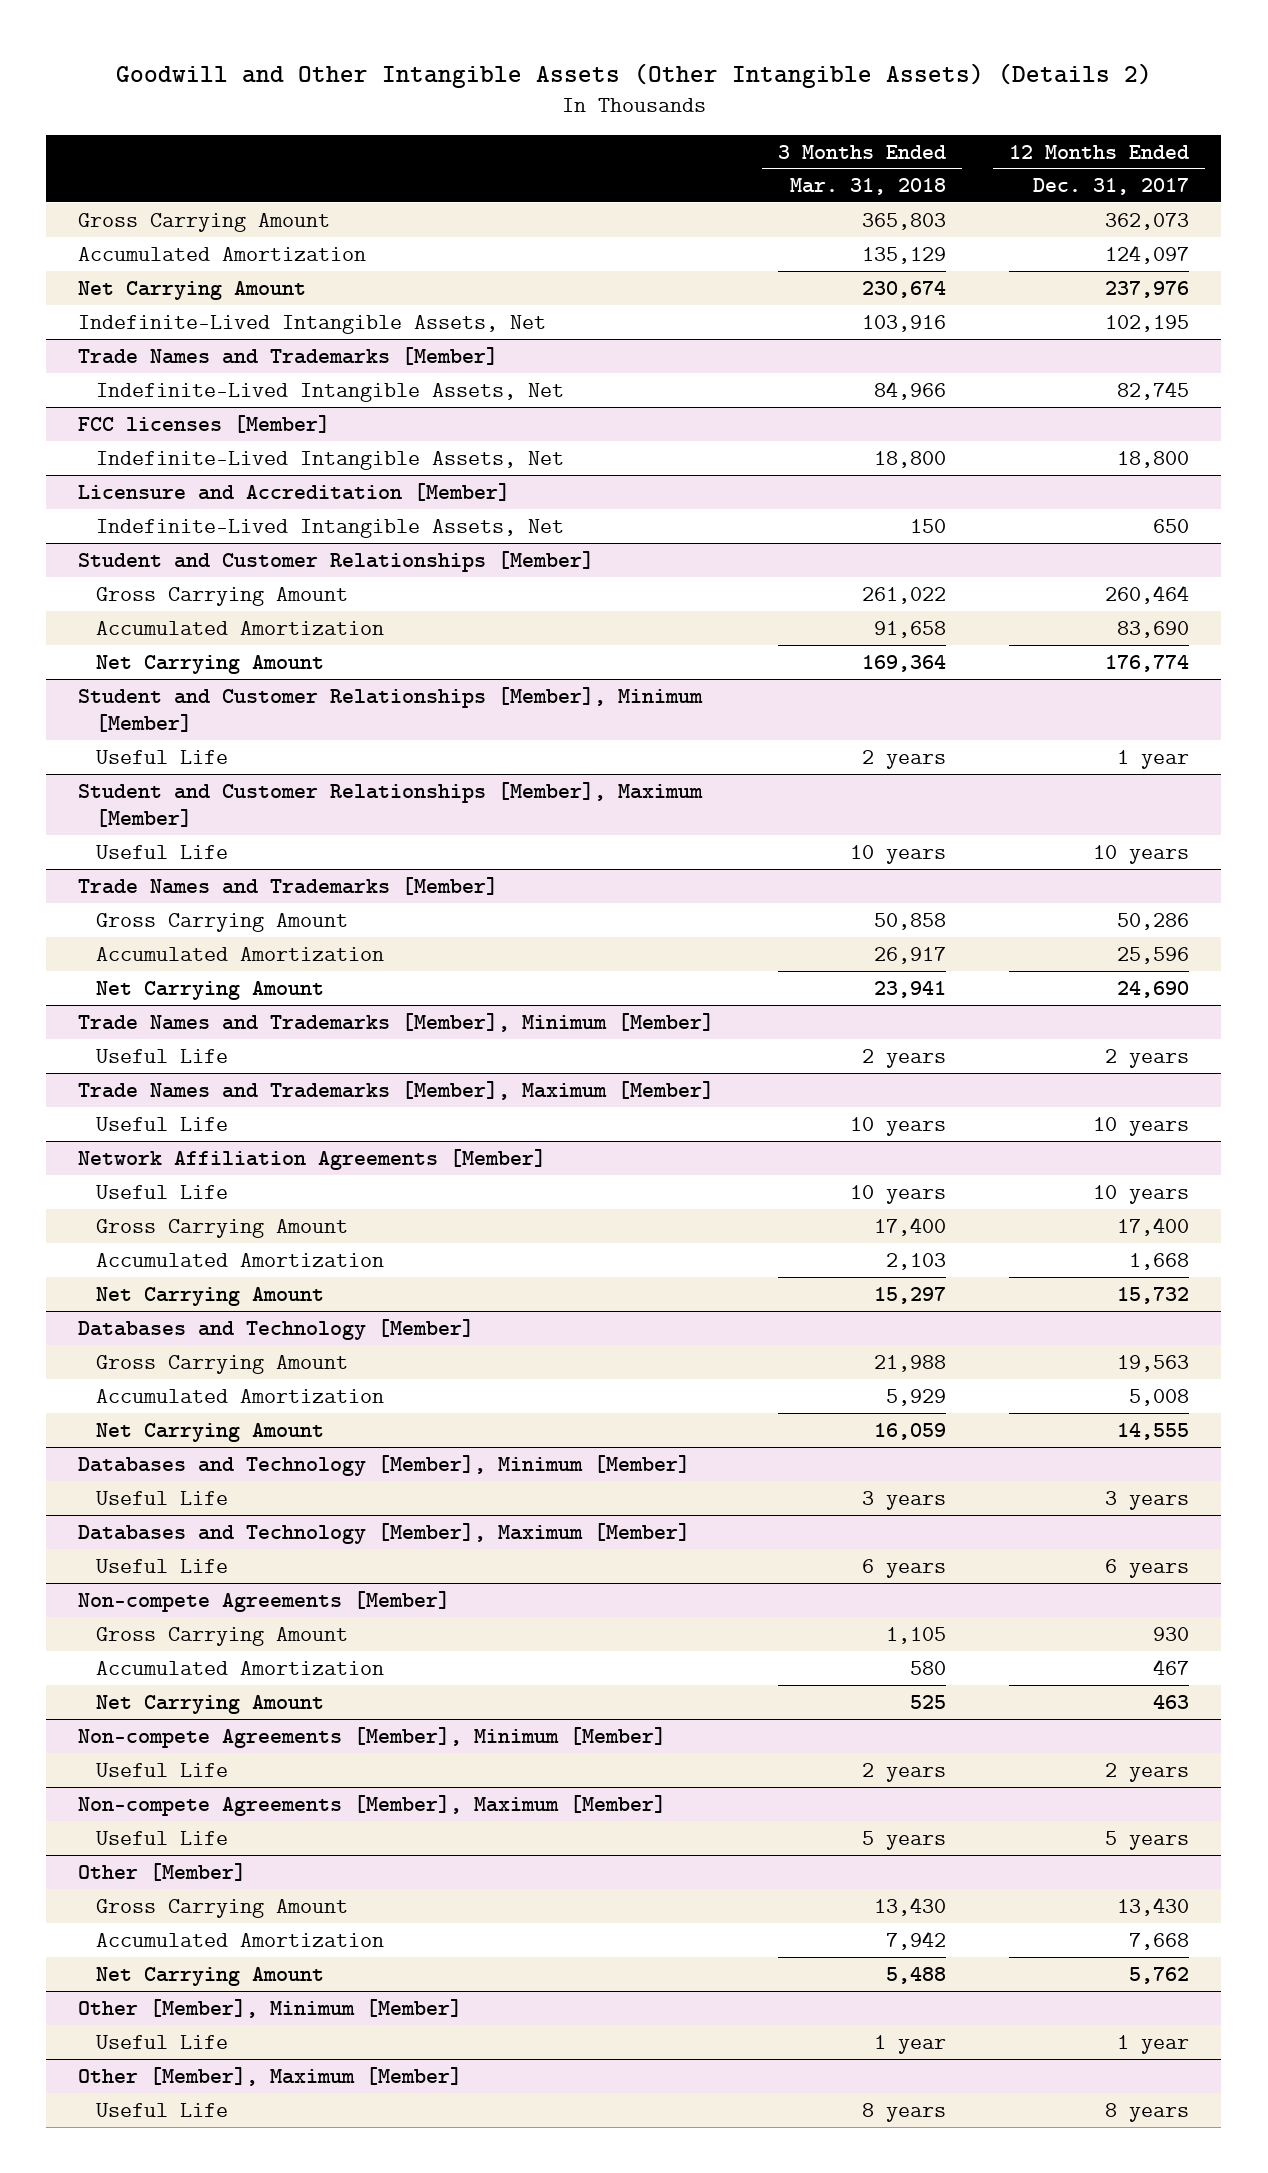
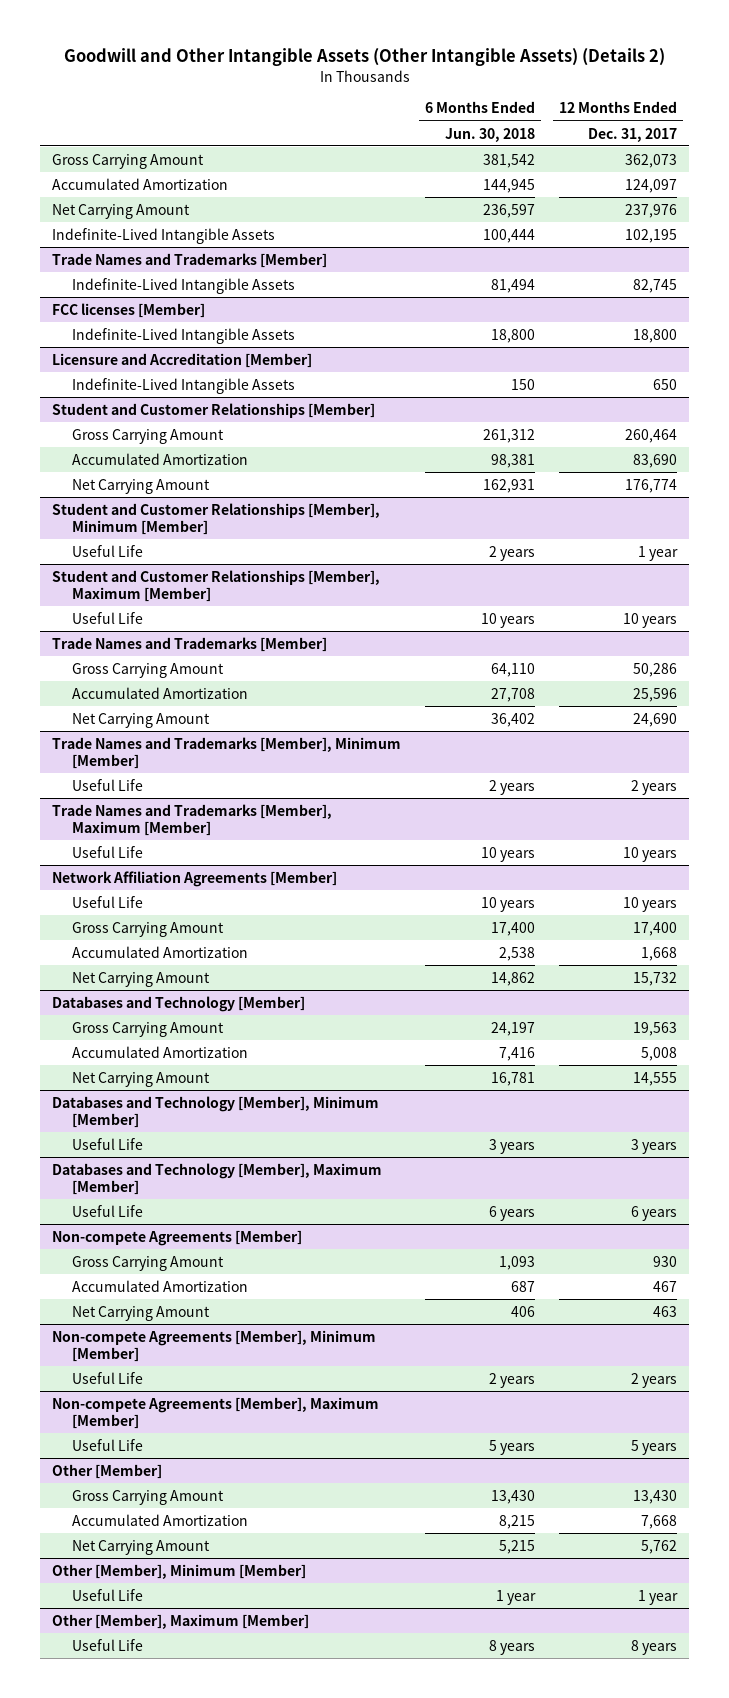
- | 3 Months Ended Mar. 31, 2018 | 12 Months Ended Dec. 31, 2017
+ | 6 Months Ended Jun. 30, 2018 | 12 Months Ended Dec. 31, 2017
- Indefinite-Lived Intangible Assets, Net | 103,916 | 102,195
+ Indefinite-Lived Intangible Assets | 100,444 | 102,195
@ Trade Names and Trademarks [Member]
- Indefinite-Lived Intangible Assets, Net | 84,966 | 82,745
+ Indefinite-Lived Intangible Assets | 81,494 | 82,745
@ FCC licenses [Member]
- Indefinite-Lived Intangible Assets, Net | 18,800 | 18,800
+ Indefinite-Lived Intangible Assets | 18,800 | 18,800
@ Licensure and Accreditation [Member]
- Indefinite-Lived Intangible Assets, Net | 150 | 650
+ Indefinite-Lived Intangible Assets | 150 | 650

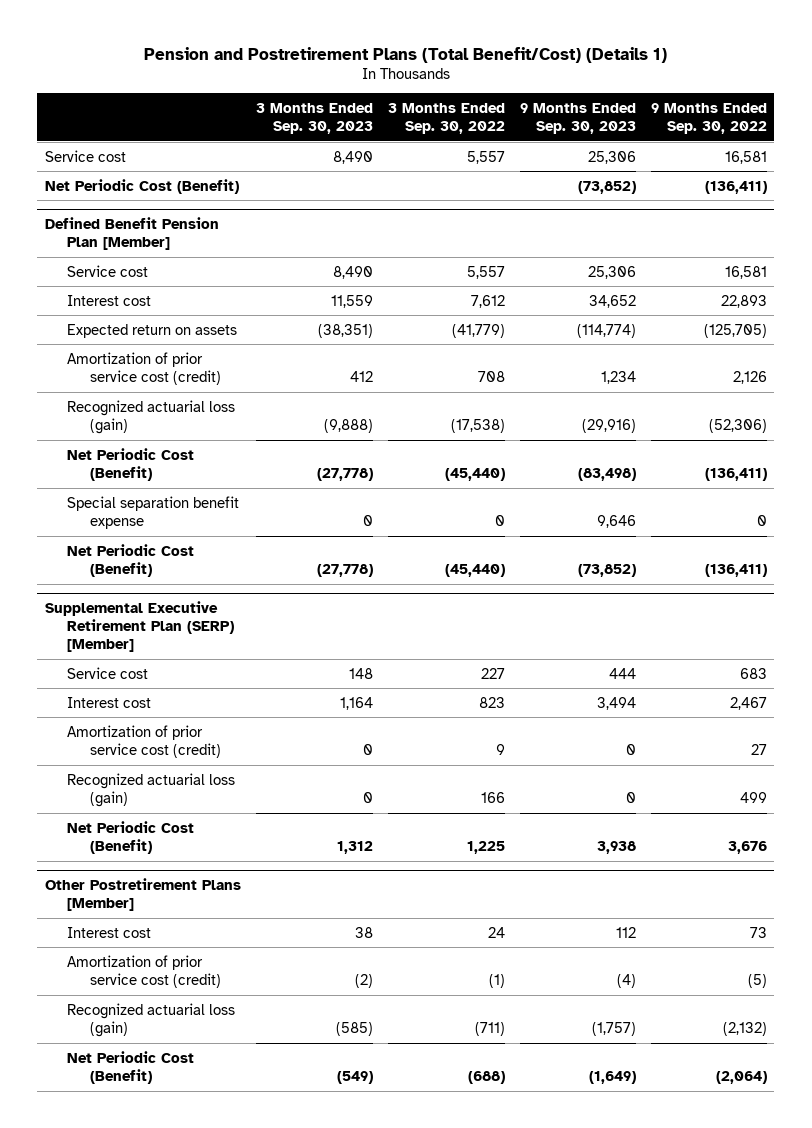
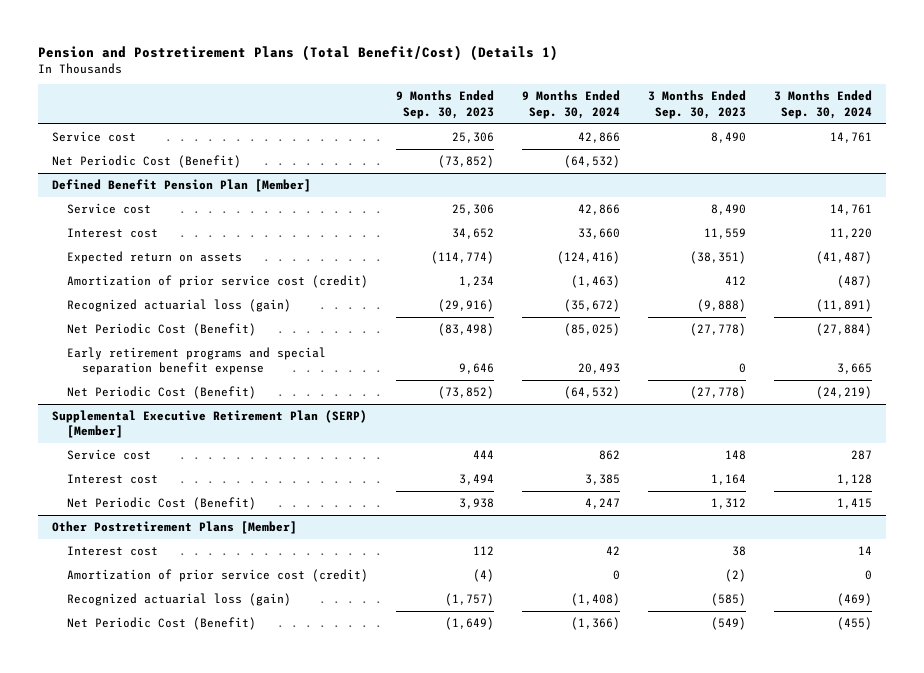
- | 3 Months Ended Sep. 30, 2023 | 3 Months Ended Sep. 30, 2022 | 9 Months Ended Sep. 30, 2023 | 9 Months Ended Sep. 30, 2022
+ | 9 Months Ended Sep. 30, 2023 | 9 Months Ended Sep. 30, 2024 | 3 Months Ended Sep. 30, 2023 | 3 Months Ended Sep. 30, 2024
@ Defined Benefit Pension Plan [Member]
- Special separation benefit expense | 0 | 0 | 9,646 | 0
+ Early retirement programs and special separation benefit expense | 9,646 | 20,493 | 0 | 3,665
@ Supplemental Executive Retirement Plan (SERP) [Member]
- Amortization of prior service cost (credit) | 0 | 9 | 0 | 27
- Recognized actuarial loss (gain) | 0 | 166 | 0 | 499

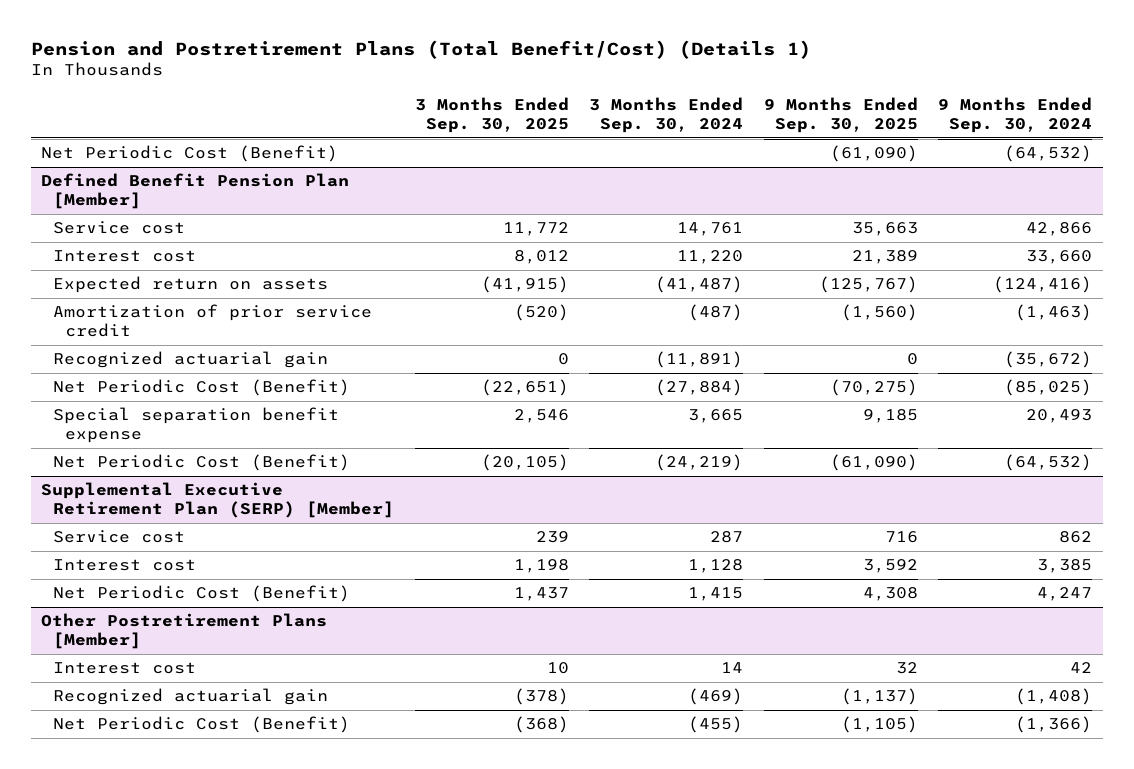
- | 9 Months Ended Sep. 30, 2023 | 9 Months Ended Sep. 30, 2024 | 3 Months Ended Sep. 30, 2023 | 3 Months Ended Sep. 30, 2024
+ | 3 Months Ended Sep. 30, 2025 | 3 Months Ended Sep. 30, 2024 | 9 Months Ended Sep. 30, 2025 | 9 Months Ended Sep. 30, 2024
- Service cost | 25,306 | 42,866 | 8,490 | 14,761
@ Defined Benefit Pension Plan [Member]
- Amortization of prior service cost (credit) | 1,234 | (1,463) | 412 | (487)
- Recognized actuarial loss (gain) | (29,916) | (35,672) | (9,888) | (11,891)
+ Amortization of prior service credit | (520) | (487) | (1,560) | (1,463)
+ Recognized actuarial gain | 0 | (11,891) | 0 | (35,672)
- Early retirement programs and special separation benefit expense | 9,646 | 20,493 | 0 | 3,665
+ Special separation benefit expense | 2,546 | 3,665 | 9,185 | 20,493
@ Other Postretirement Plans [Member]
- Amortization of prior service cost (credit) | (4) | 0 | (2) | 0
- Recognized actuarial loss (gain) | (1,757) | (1,408) | (585) | (469)
+ Recognized actuarial gain | (378) | (469) | (1,137) | (1,408)

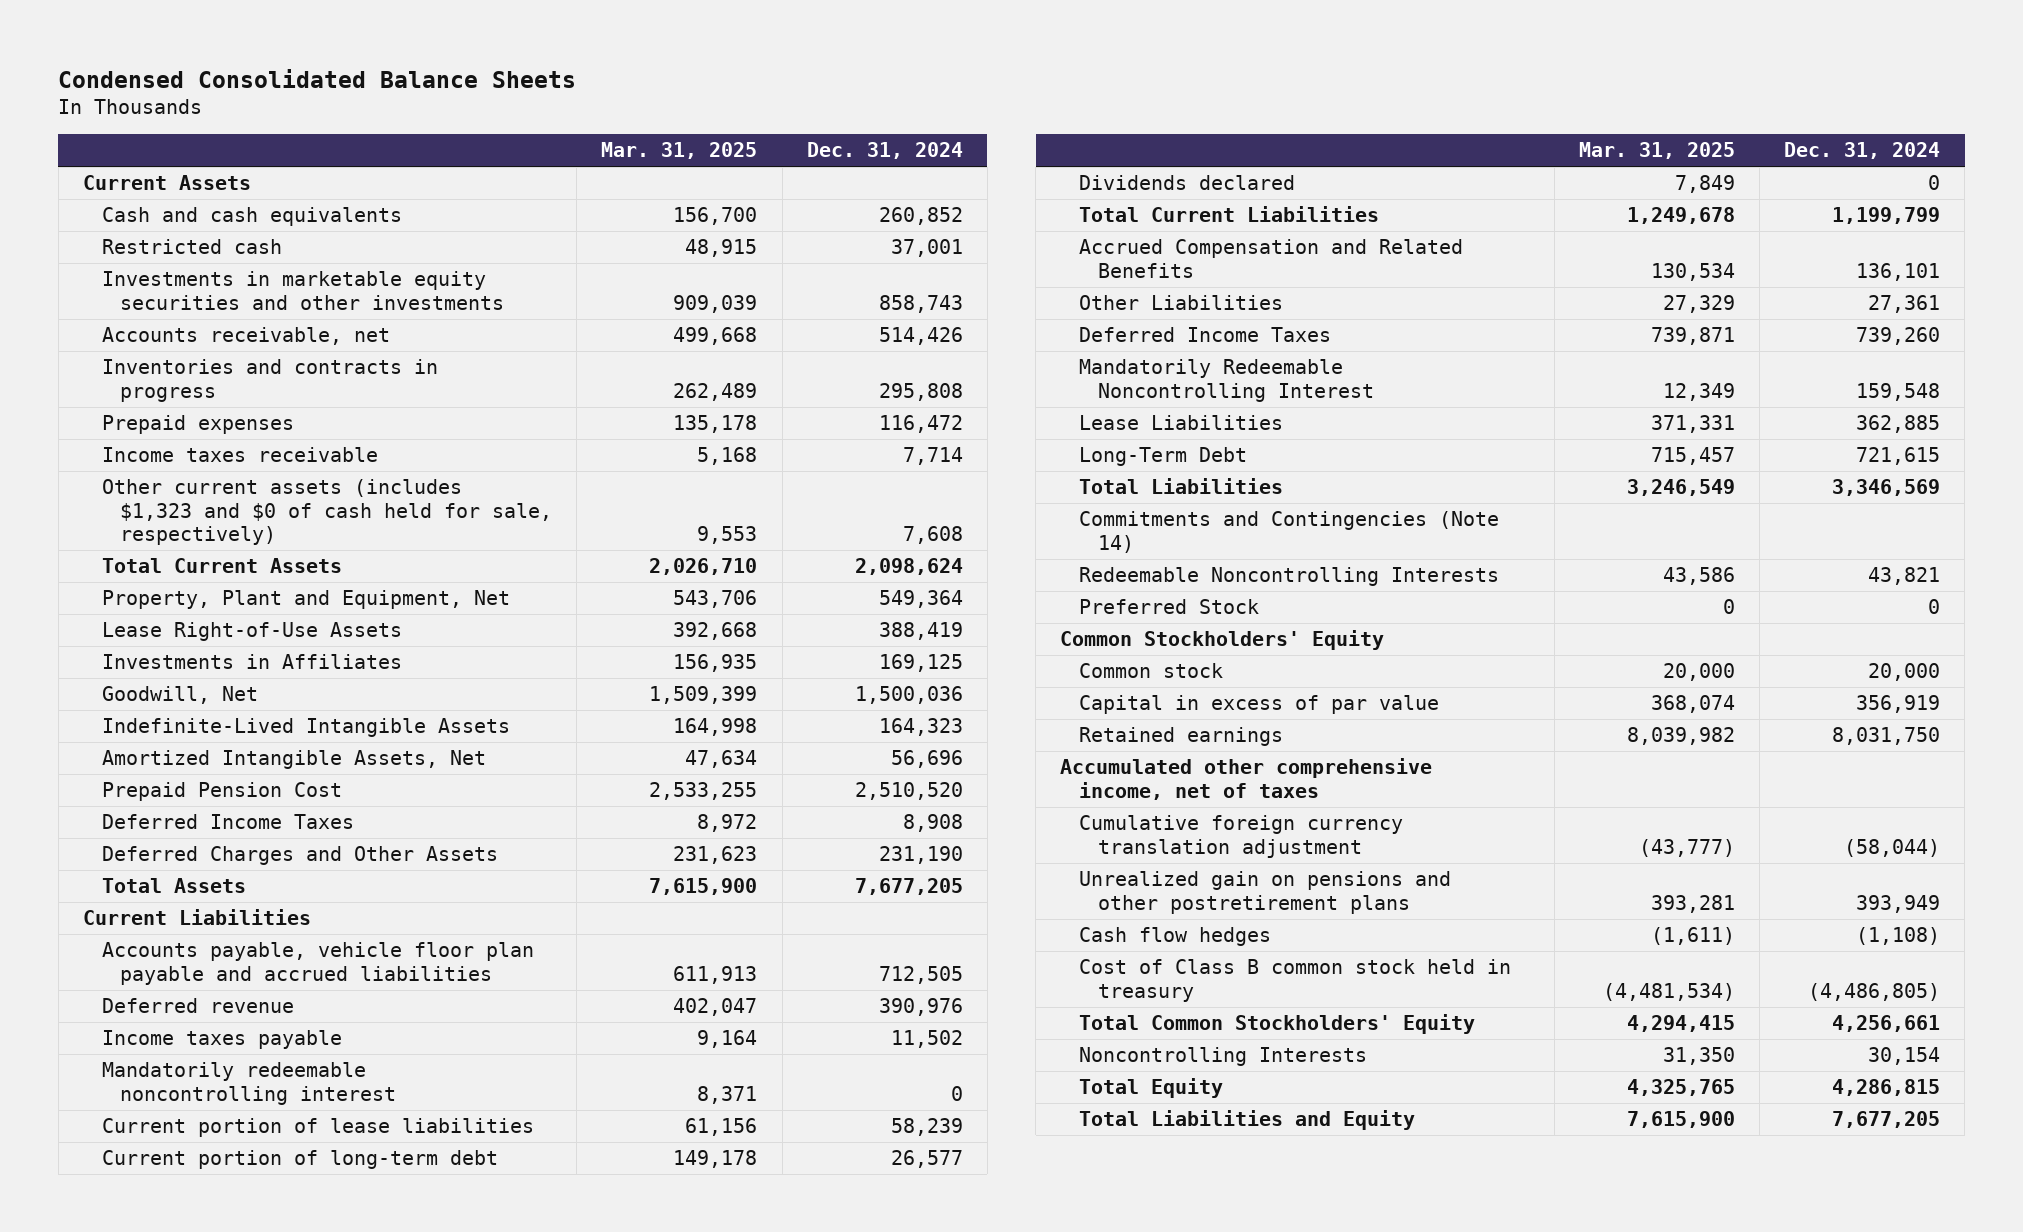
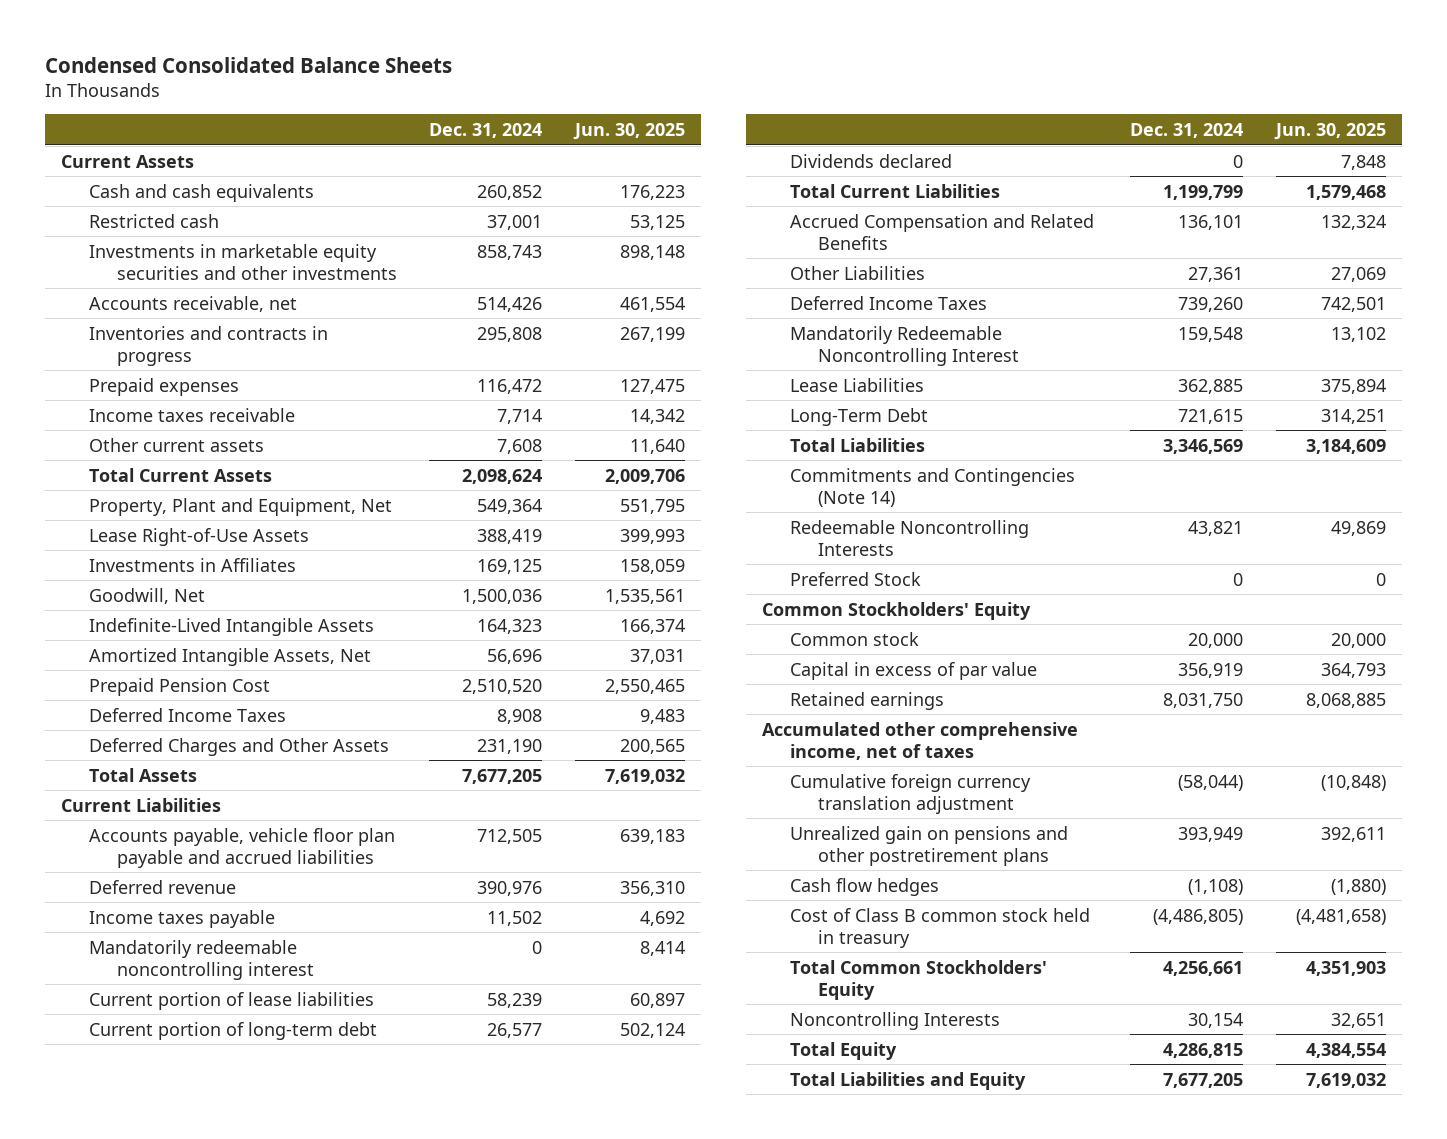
- | Mar. 31, 2025 | Dec. 31, 2024
+ | Dec. 31, 2024 | Jun. 30, 2025
- Other current assets (includes $1,323 and $0 of cash held for sale, respectively) | 9,553 | 7,608
+ Other current assets | 7,608 | 11,640

